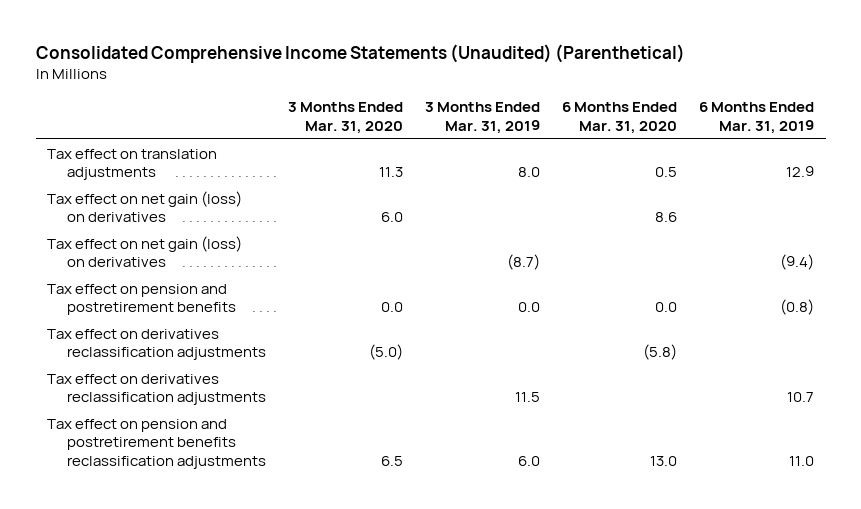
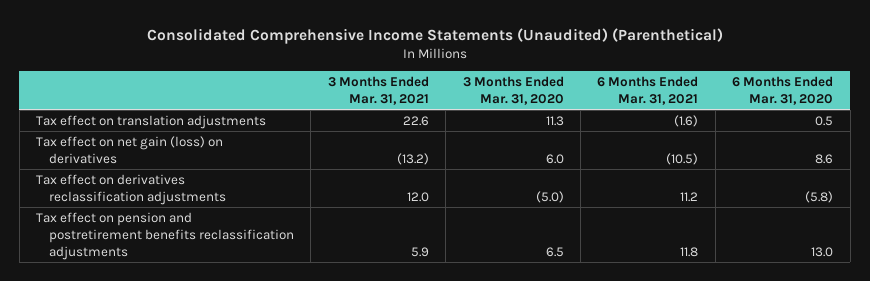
- | 3 Months Ended Mar. 31, 2020 | 3 Months Ended Mar. 31, 2019 | 6 Months Ended Mar. 31, 2020 | 6 Months Ended Mar. 31, 2019
+ | 3 Months Ended Mar. 31, 2021 | 3 Months Ended Mar. 31, 2020 | 6 Months Ended Mar. 31, 2021 | 6 Months Ended Mar. 31, 2020
- Tax effect on net gain (loss) on derivatives | | (8.7) | | (9.4)
- Tax effect on pension and postretirement benefits | 0.0 | 0.0 | 0.0 | (0.8)
- Tax effect on derivatives reclassification adjustments | | 11.5 | | 10.7

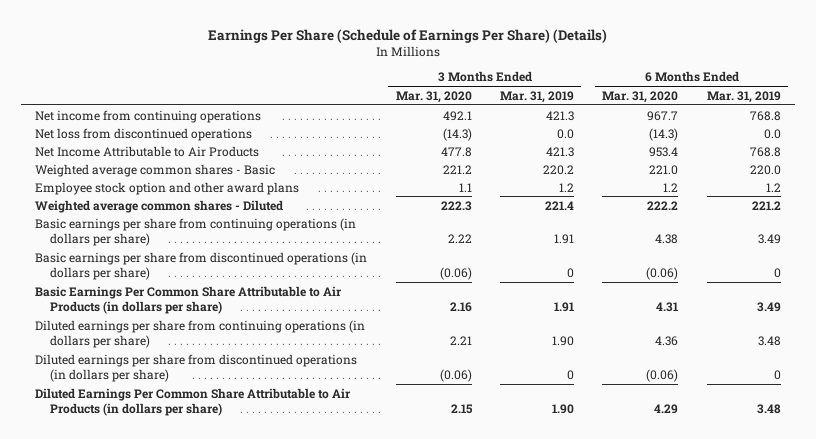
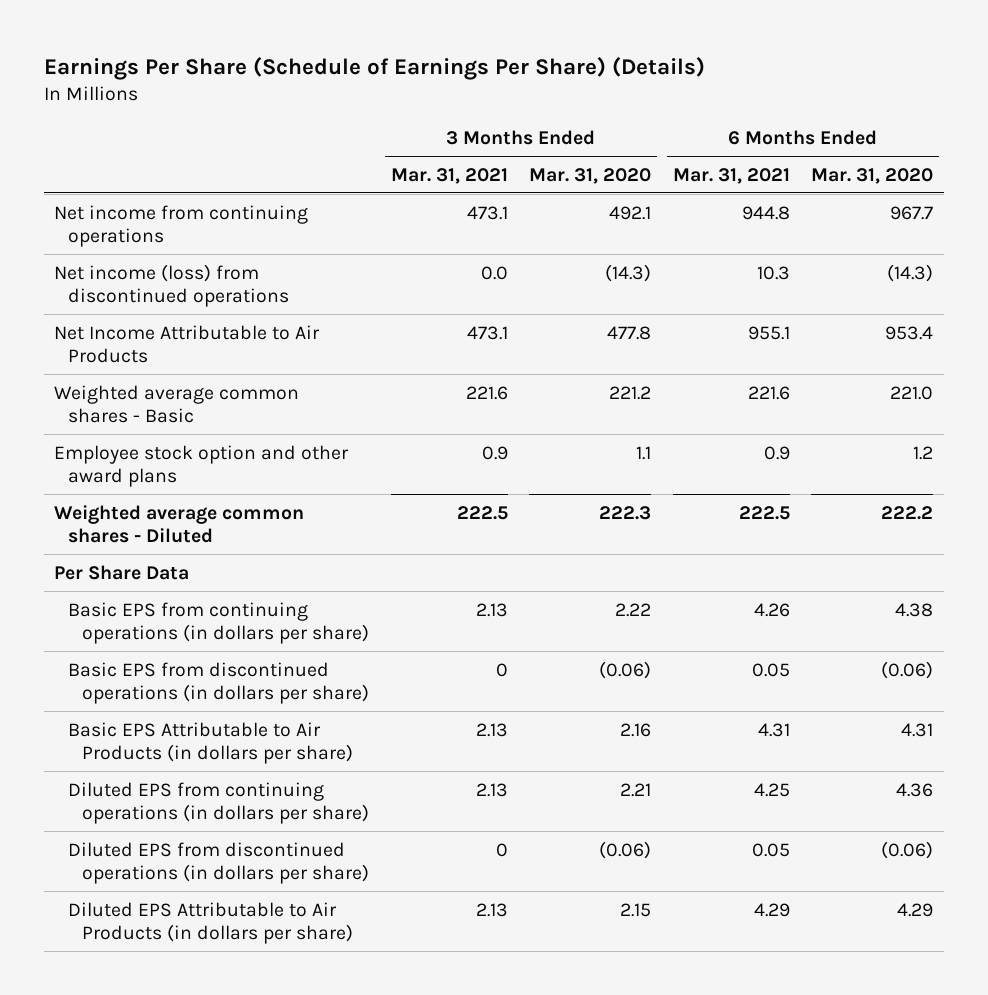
- | 3 Months Ended Mar. 31, 2020 | 3 Months Ended Mar. 31, 2019 | 6 Months Ended Mar. 31, 2020 | 6 Months Ended Mar. 31, 2019
+ | 3 Months Ended Mar. 31, 2021 | 3 Months Ended Mar. 31, 2020 | 6 Months Ended Mar. 31, 2021 | 6 Months Ended Mar. 31, 2020
- Net loss from discontinued operations | (14.3) | 0.0 | (14.3) | 0.0
+ Net income (loss) from discontinued operations | 0.0 | (14.3) | 10.3 | (14.3)
- Basic earnings per share from continuing operations (in dollars per share) | 2.22 | 1.91 | 4.38 | 3.49
- Basic earnings per share from discontinued operations (in dollars per share) | (0.06) | 0 | (0.06) | 0
- Basic Earnings Per Common Share Attributable to Air Products (in dollars per share) | 2.16 | 1.91 | 4.31 | 3.49
- Diluted earnings per share from continuing operations (in dollars per share) | 2.21 | 1.90 | 4.36 | 3.48
- Diluted earnings per share from discontinued operations (in dollars per share) | (0.06) | 0 | (0.06) | 0
- Diluted Earnings Per Common Share Attributable to Air Products (in dollars per share) | 2.15 | 1.90 | 4.29 | 3.48
+ Per Share Data
+ Basic EPS from continuing operations (in dollars per share) | 2.13 | 2.22 | 4.26 | 4.38
+ Basic EPS from discontinued operations (in dollars per share) | 0 | (0.06) | 0.05 | (0.06)
+ Basic EPS Attributable to Air Products (in dollars per share) | 2.13 | 2.16 | 4.31 | 4.31
+ Diluted EPS from continuing operations (in dollars per share) | 2.13 | 2.21 | 4.25 | 4.36
+ Diluted EPS from discontinued operations (in dollars per share) | 0 | (0.06) | 0.05 | (0.06)
+ Diluted EPS Attributable to Air Products (in dollars per share) | 2.13 | 2.15 | 4.29 | 4.29

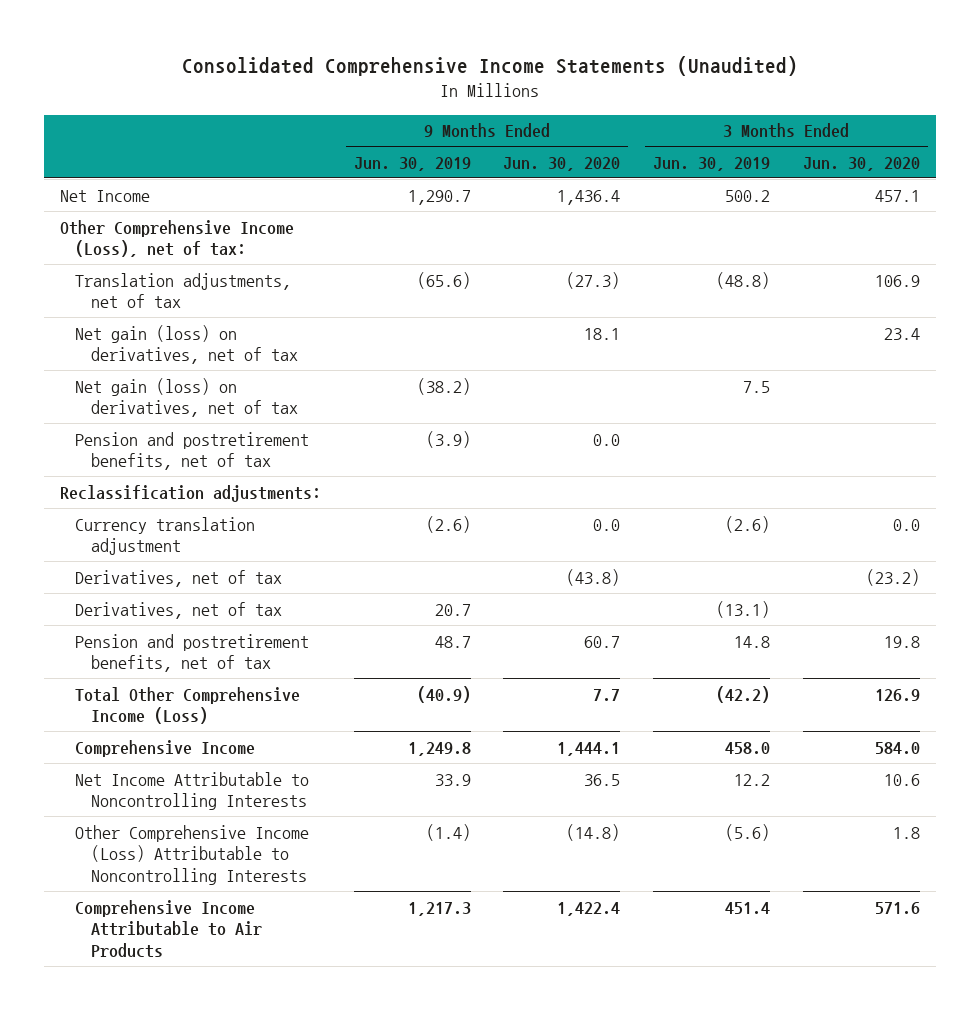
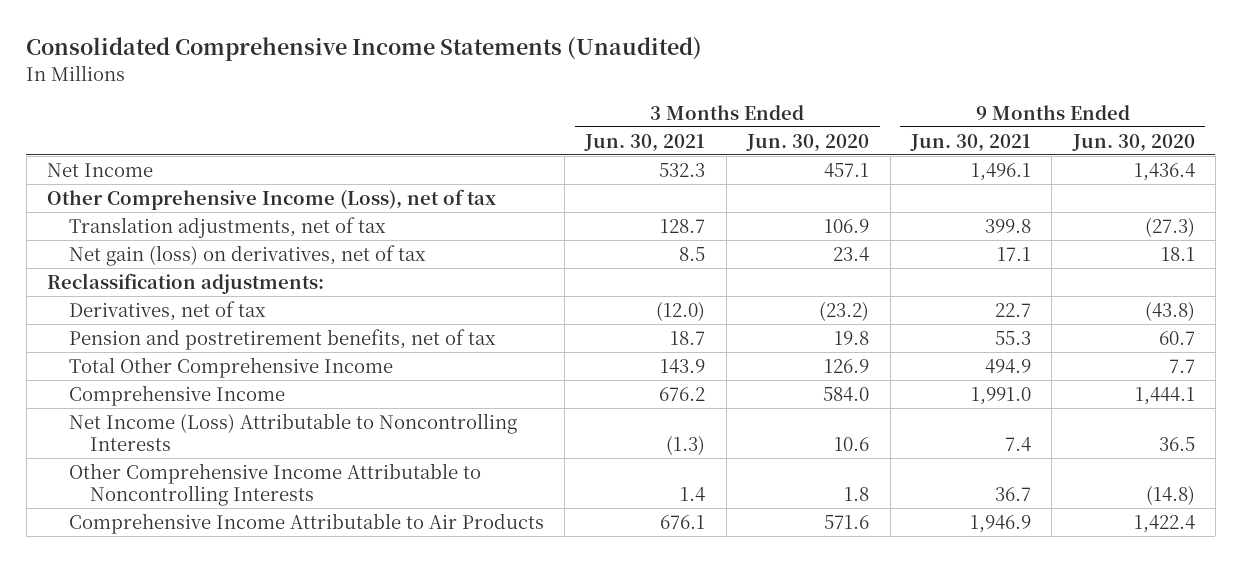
- | 9 Months Ended Jun. 30, 2019 | 9 Months Ended Jun. 30, 2020 | 3 Months Ended Jun. 30, 2019 | 3 Months Ended Jun. 30, 2020
+ | 3 Months Ended Jun. 30, 2021 | 3 Months Ended Jun. 30, 2020 | 9 Months Ended Jun. 30, 2021 | 9 Months Ended Jun. 30, 2020
- Other Comprehensive Income (Loss), net of tax:
+ Other Comprehensive Income (Loss), net of tax
- Net gain (loss) on derivatives, net of tax | (38.2) | | 7.5 |
- Pension and postretirement benefits, net of tax | (3.9) | 0.0 | |
- Currency translation adjustment | (2.6) | 0.0 | (2.6) | 0.0
- Derivatives, net of tax | 20.7 | | (13.1) |
- Total Other Comprehensive Income (Loss) | (40.9) | 7.7 | (42.2) | 126.9
+ Total Other Comprehensive Income | 143.9 | 126.9 | 494.9 | 7.7
- Net Income Attributable to Noncontrolling Interests | 33.9 | 36.5 | 12.2 | 10.6
- Other Comprehensive Income (Loss) Attributable to Noncontrolling Interests | (1.4) | (14.8) | (5.6) | 1.8
+ Net Income (Loss) Attributable to Noncontrolling Interests | (1.3) | 10.6 | 7.4 | 36.5
+ Other Comprehensive Income Attributable to Noncontrolling Interests | 1.4 | 1.8 | 36.7 | (14.8)

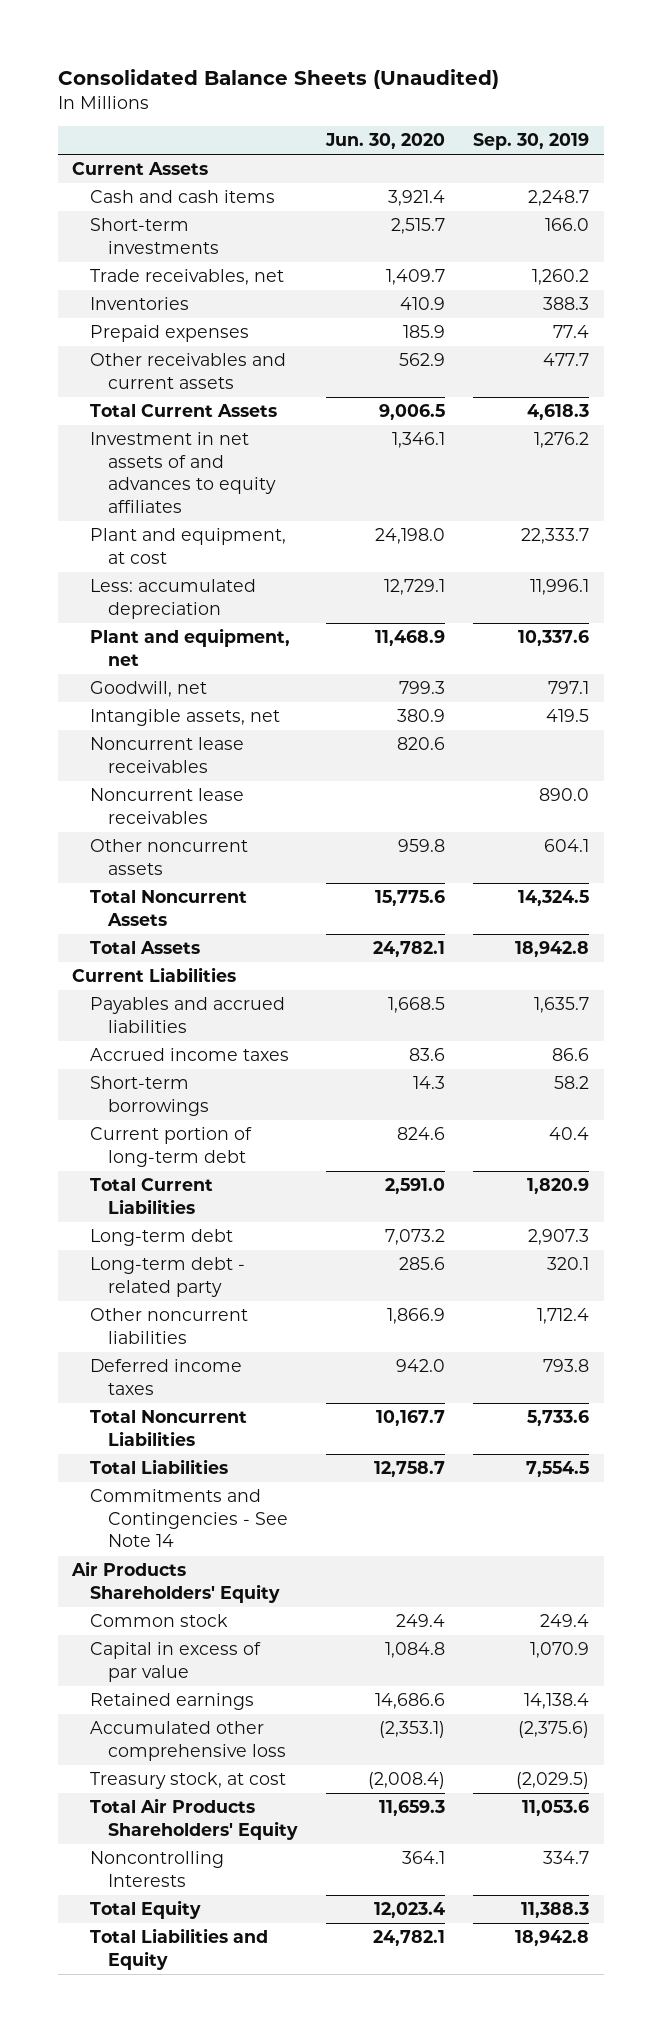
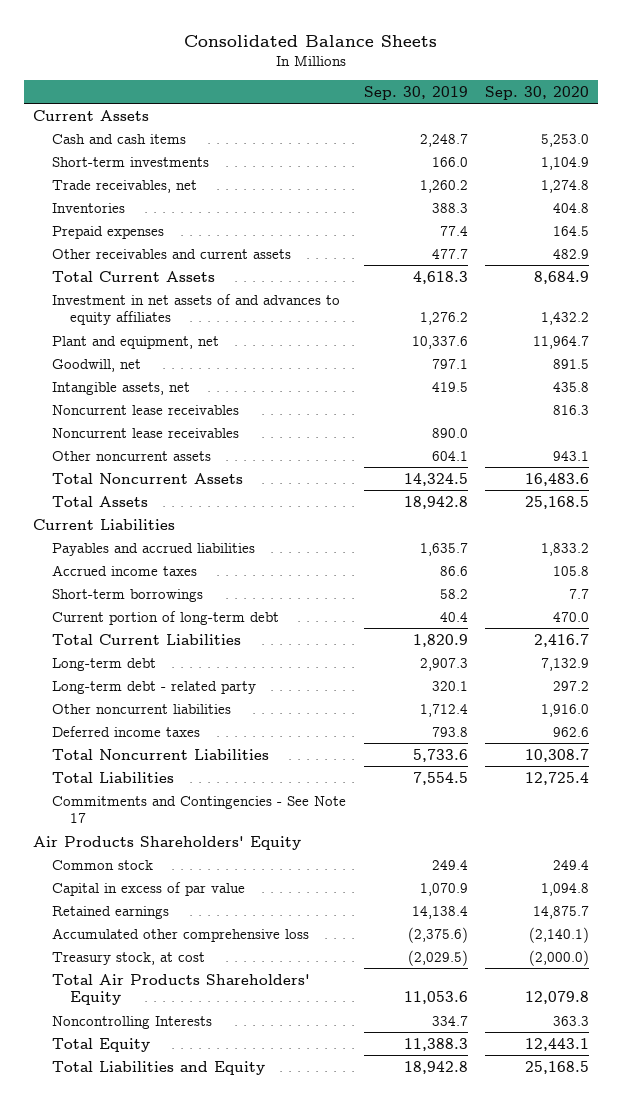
- Consolidated Balance Sheets (Unaudited)
+ Consolidated Balance Sheets
- | Jun. 30, 2020 | Sep. 30, 2019
+ | Sep. 30, 2019 | Sep. 30, 2020
- Plant and equipment, at cost | 24,198.0 | 22,333.7
- Less: accumulated depreciation | 12,729.1 | 11,996.1
- Commitments and Contingencies - See Note 14
+ Commitments and Contingencies - See Note 17

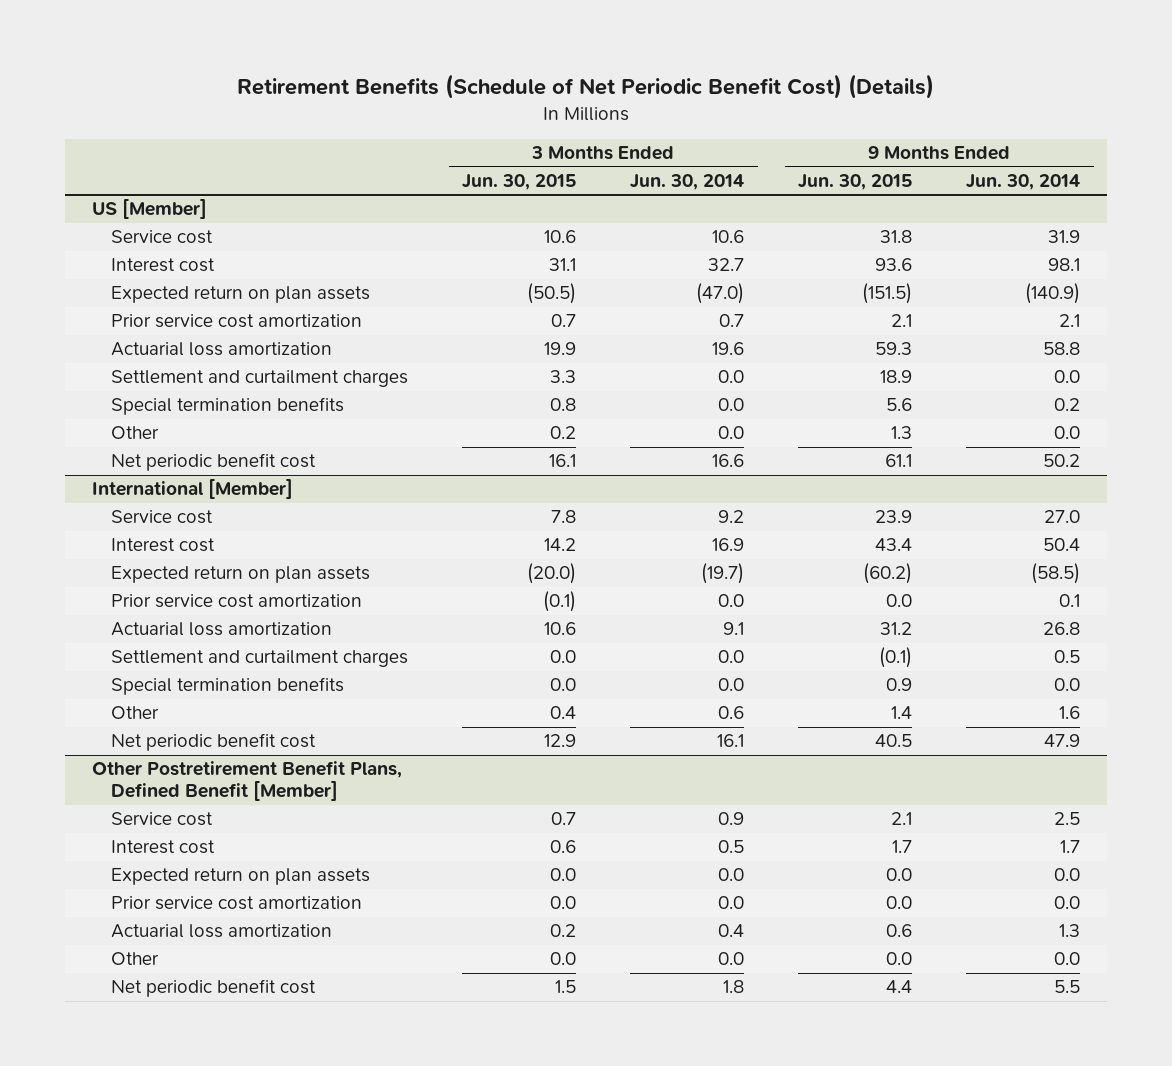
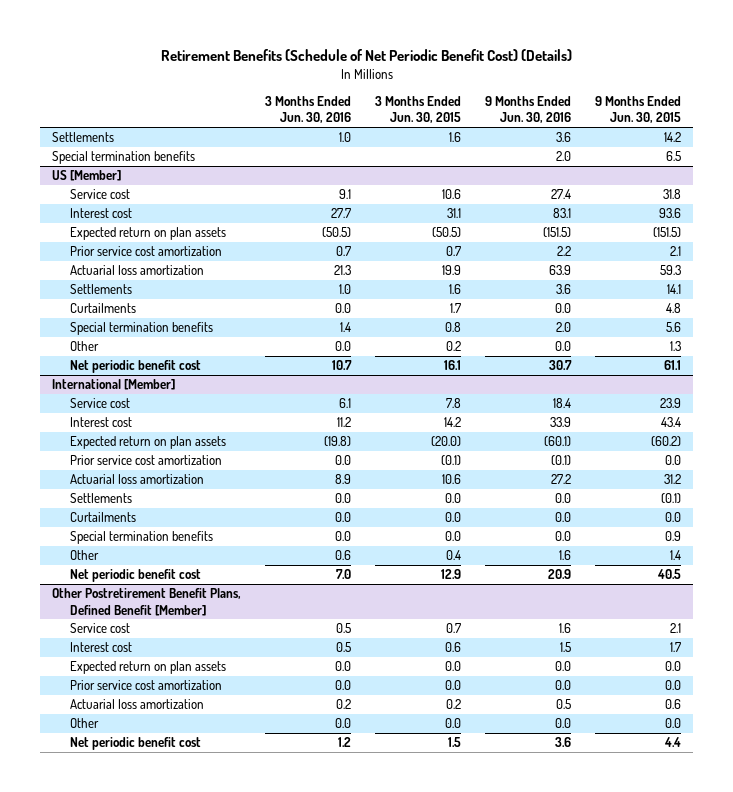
- | 3 Months Ended Jun. 30, 2015 | 3 Months Ended Jun. 30, 2014 | 9 Months Ended Jun. 30, 2015 | 9 Months Ended Jun. 30, 2014
+ | 3 Months Ended Jun. 30, 2016 | 3 Months Ended Jun. 30, 2015 | 9 Months Ended Jun. 30, 2016 | 9 Months Ended Jun. 30, 2015
+ Settlements | 1.0 | 1.6 | 3.6 | 14.2
+ Special termination benefits | | | 2.0 | 6.5
@ US [Member]
- Settlement and curtailment charges | 3.3 | 0.0 | 18.9 | 0.0
+ Settlements | 1.0 | 1.6 | 3.6 | 14.1
+ Curtailments | 0.0 | 1.7 | 0.0 | 4.8
@ International [Member]
- Settlement and curtailment charges | 0.0 | 0.0 | (0.1) | 0.5
+ Settlements | 0.0 | 0.0 | 0.0 | (0.1)
+ Curtailments | 0.0 | 0.0 | 0.0 | 0.0

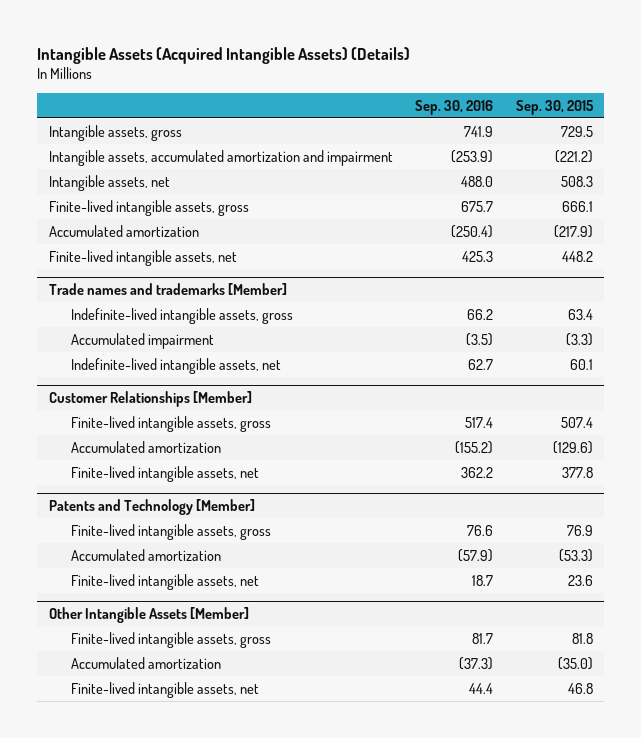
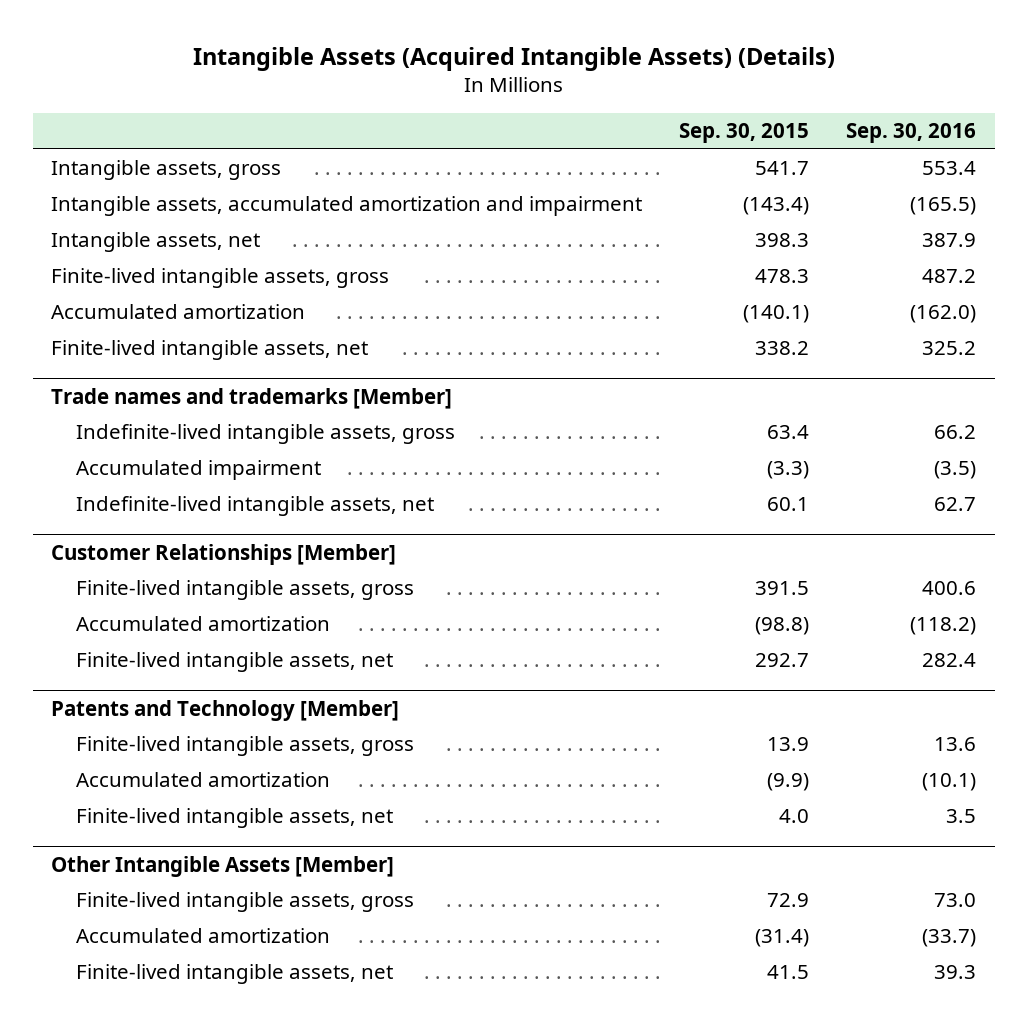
- | Sep. 30, 2016 | Sep. 30, 2015
+ | Sep. 30, 2015 | Sep. 30, 2016
- Intangible assets, gross | 741.9 | 729.5
- Intangible assets, accumulated amortization and impairment | (253.9) | (221.2)
- Intangible assets, net | 488.0 | 508.3
- Finite-lived intangible assets, gross | 675.7 | 666.1
- Accumulated amortization | (250.4) | (217.9)
- Finite-lived intangible assets, net | 425.3 | 448.2
+ Intangible assets, gross | 541.7 | 553.4
+ Intangible assets, accumulated amortization and impairment | (143.4) | (165.5)
+ Intangible assets, net | 398.3 | 387.9
+ Finite-lived intangible assets, gross | 478.3 | 487.2
+ Accumulated amortization | (140.1) | (162.0)
+ Finite-lived intangible assets, net | 338.2 | 325.2
@ Customer Relationships [Member]
- Finite-lived intangible assets, gross | 517.4 | 507.4
- Accumulated amortization | (155.2) | (129.6)
- Finite-lived intangible assets, net | 362.2 | 377.8
+ Finite-lived intangible assets, gross | 391.5 | 400.6
+ Accumulated amortization | (98.8) | (118.2)
+ Finite-lived intangible assets, net | 292.7 | 282.4
@ Patents and Technology [Member]
- Finite-lived intangible assets, gross | 76.6 | 76.9
- Accumulated amortization | (57.9) | (53.3)
- Finite-lived intangible assets, net | 18.7 | 23.6
+ Finite-lived intangible assets, gross | 13.9 | 13.6
+ Accumulated amortization | (9.9) | (10.1)
+ Finite-lived intangible assets, net | 4.0 | 3.5
@ Other Intangible Assets [Member]
- Finite-lived intangible assets, gross | 81.7 | 81.8
- Accumulated amortization | (37.3) | (35.0)
- Finite-lived intangible assets, net | 44.4 | 46.8
+ Finite-lived intangible assets, gross | 72.9 | 73.0
+ Accumulated amortization | (31.4) | (33.7)
+ Finite-lived intangible assets, net | 41.5 | 39.3

